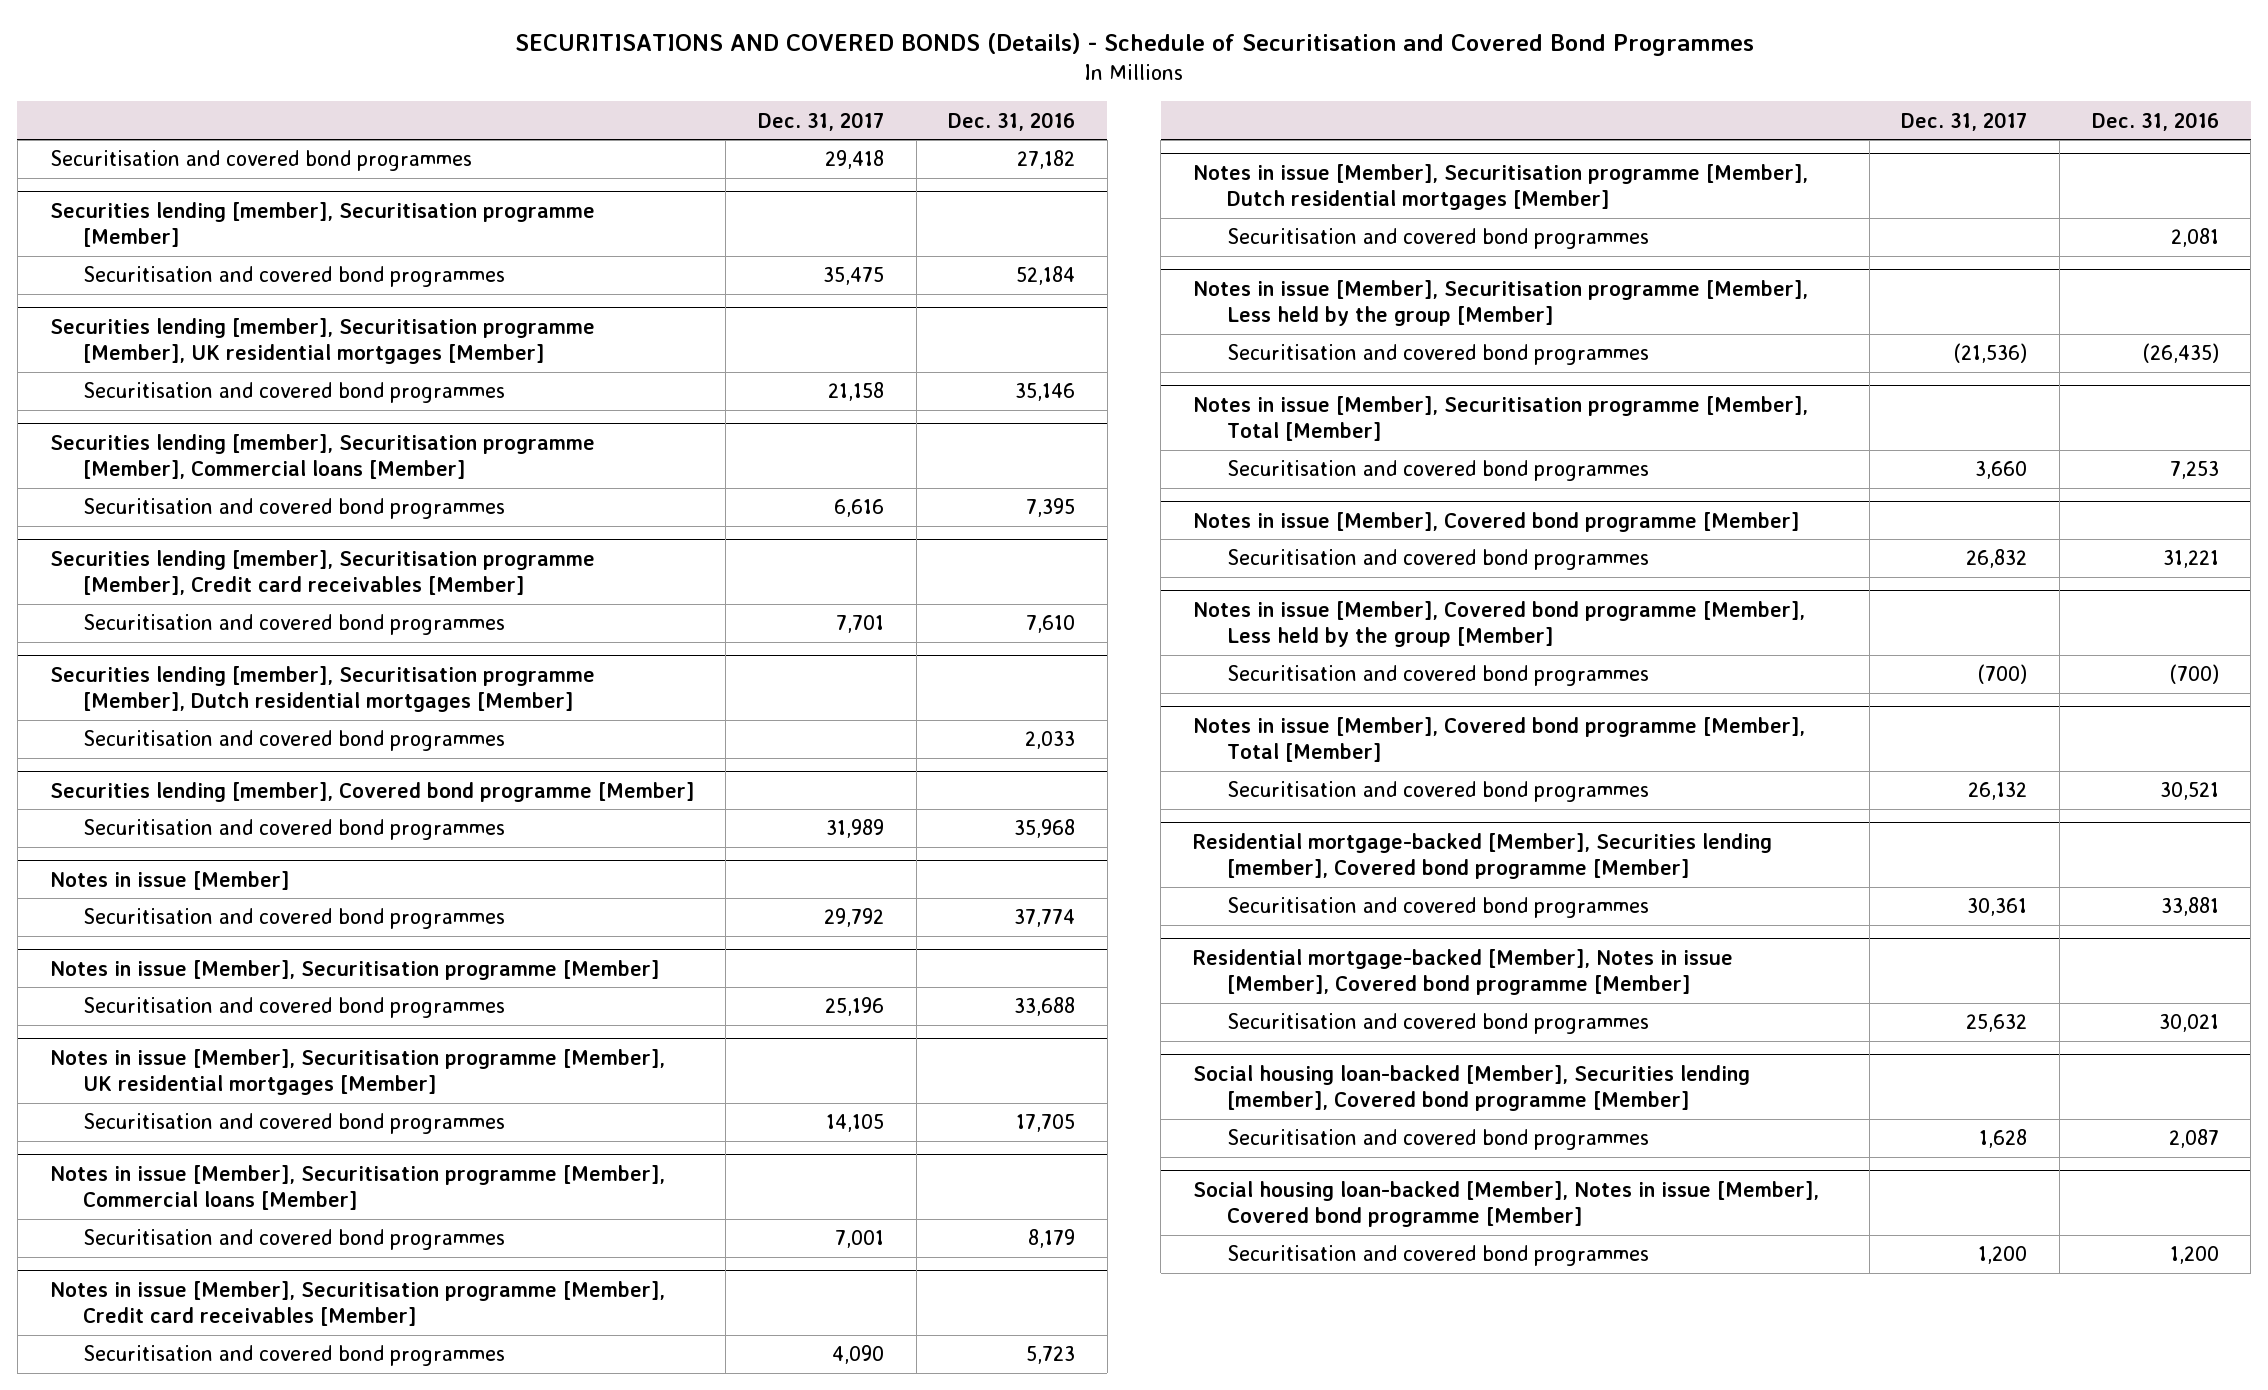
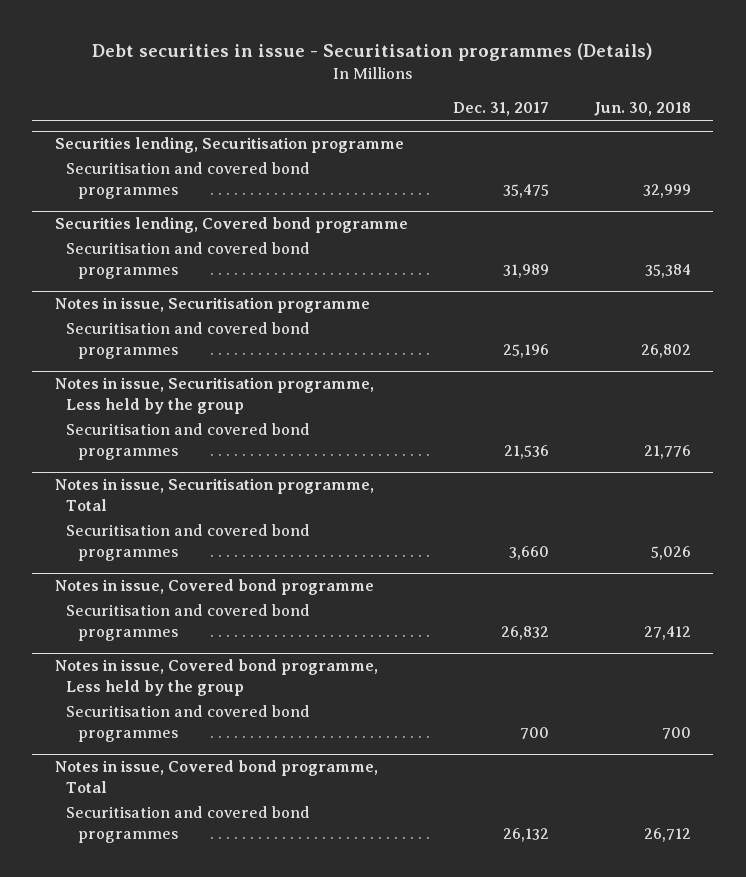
- SECURITISATIONS AND COVERED BONDS (Details) - Schedule of Securitisation and Covered Bond Programmes
+ Debt securities in issue - Securitisation programmes (Details)
- | Dec. 31, 2017 | Dec. 31, 2016
+ | Dec. 31, 2017 | Jun. 30, 2018
- Securitisation and covered bond programmes | 29,418 | 27,182
- Securities lending [member], Securitisation programme [Member]
+ Securities lending, Securitisation programme
- Securities lending [member], Securitisation programme [Member], UK residential mortgages [Member]
- Securitisation and covered bond programmes | 21,158 | 35,146
- Securities lending [member], Securitisation programme [Member], Commercial loans [Member]
- Securitisation and covered bond programmes | 6,616 | 7,395
- Securities lending [member], Securitisation programme [Member], Credit card receivables [Member]
- Securitisation and covered bond programmes | 7,701 | 7,610
- Securities lending [member], Securitisation programme [Member], Dutch residential mortgages [Member]
- Securitisation and covered bond programmes | | 2,033
- Securities lending [member], Covered bond programme [Member]
+ Securities lending, Covered bond programme
- Notes in issue [Member]
- Securitisation and covered bond programmes | 29,792 | 37,774
- Notes in issue [Member], Securitisation programme [Member]
+ Notes in issue, Securitisation programme
- Notes in issue [Member], Securitisation programme [Member], UK residential mortgages [Member]
- Securitisation and covered bond programmes | 14,105 | 17,705
- Notes in issue [Member], Securitisation programme [Member], Commercial loans [Member]
- Securitisation and covered bond programmes | 7,001 | 8,179
- Notes in issue [Member], Securitisation programme [Member], Credit card receivables [Member]
- Securitisation and covered bond programmes | 4,090 | 5,723
- Notes in issue [Member], Securitisation programme [Member], Dutch residential mortgages [Member]
- Securitisation and covered bond programmes | | 2,081
- Notes in issue [Member], Securitisation programme [Member], Less held by the group [Member]
- Securitisation and covered bond programmes | (21,536) | (26,435)
- Notes in issue [Member], Securitisation programme [Member], Total [Member]
+ Notes in issue, Securitisation programme, Less held by the group
+ Securitisation and covered bond programmes | 21,536 | 21,776
+ Notes in issue, Securitisation programme, Total
- Notes in issue [Member], Covered bond programme [Member]
+ Notes in issue, Covered bond programme
- Notes in issue [Member], Covered bond programme [Member], Less held by the group [Member]
- Securitisation and covered bond programmes | (700) | (700)
- Notes in issue [Member], Covered bond programme [Member], Total [Member]
+ Notes in issue, Covered bond programme, Less held by the group
+ Securitisation and covered bond programmes | 700 | 700
+ Notes in issue, Covered bond programme, Total
- Residential mortgage-backed [Member], Securities lending [member], Covered bond programme [Member]
- Securitisation and covered bond programmes | 30,361 | 33,881
- Residential mortgage-backed [Member], Notes in issue [Member], Covered bond programme [Member]
- Securitisation and covered bond programmes | 25,632 | 30,021
- Social housing loan-backed [Member], Securities lending [member], Covered bond programme [Member]
- Securitisation and covered bond programmes | 1,628 | 2,087
- Social housing loan-backed [Member], Notes in issue [Member], Covered bond programme [Member]
- Securitisation and covered bond programmes | 1,200 | 1,200

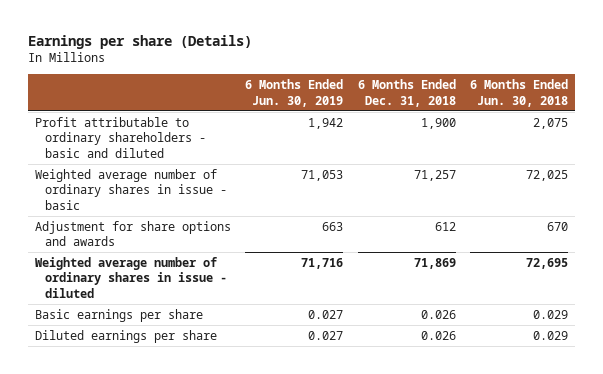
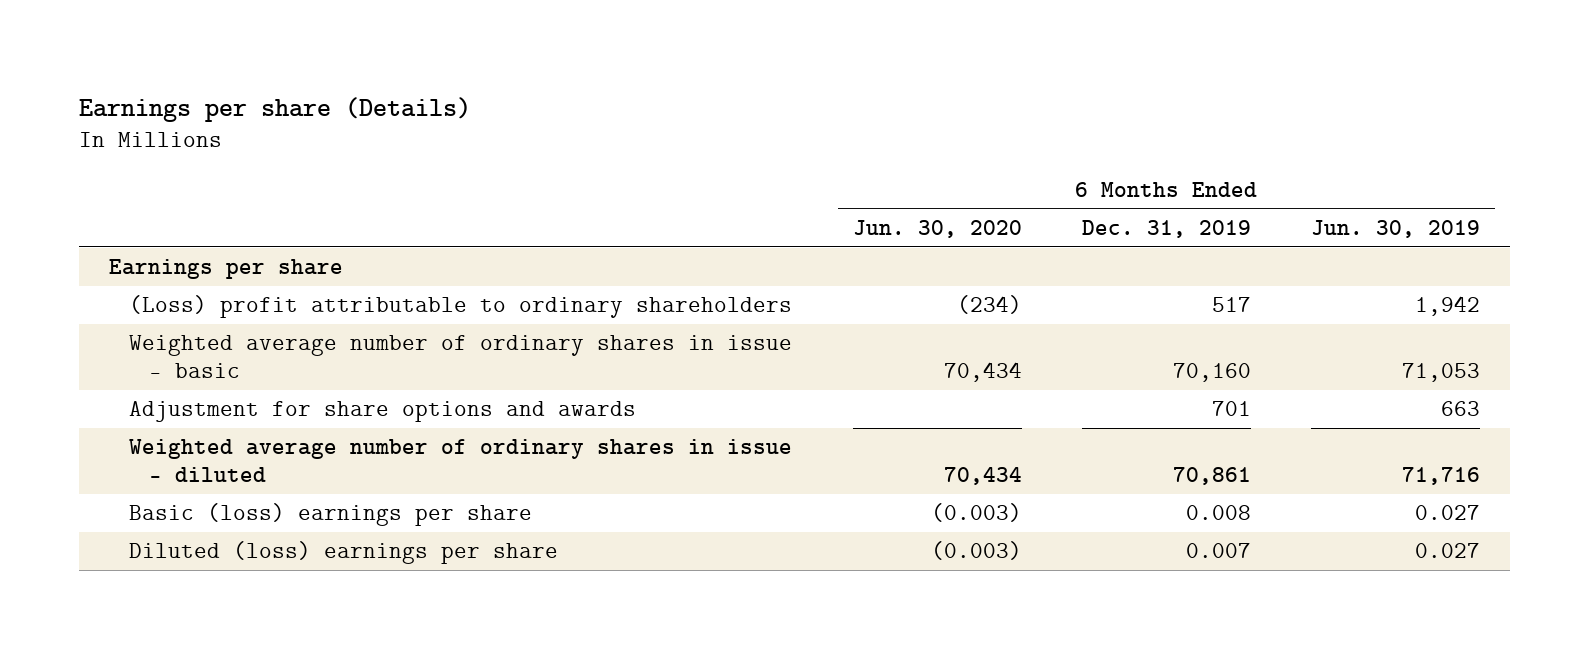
- | 6 Months Ended Jun. 30, 2019 | 6 Months Ended Dec. 31, 2018 | 6 Months Ended Jun. 30, 2018
+ | 6 Months Ended Jun. 30, 2020 | 6 Months Ended Dec. 31, 2019 | 6 Months Ended Jun. 30, 2019
- Profit attributable to ordinary shareholders - basic and diluted | 1,942 | 1,900 | 2,075
+ Earnings per share
+ (Loss) profit attributable to ordinary shareholders | (234) | 517 | 1,942
- Basic earnings per share | 0.027 | 0.026 | 0.029
- Diluted earnings per share | 0.027 | 0.026 | 0.029
+ Basic (loss) earnings per share | (0.003) | 0.008 | 0.027
+ Diluted (loss) earnings per share | (0.003) | 0.007 | 0.027

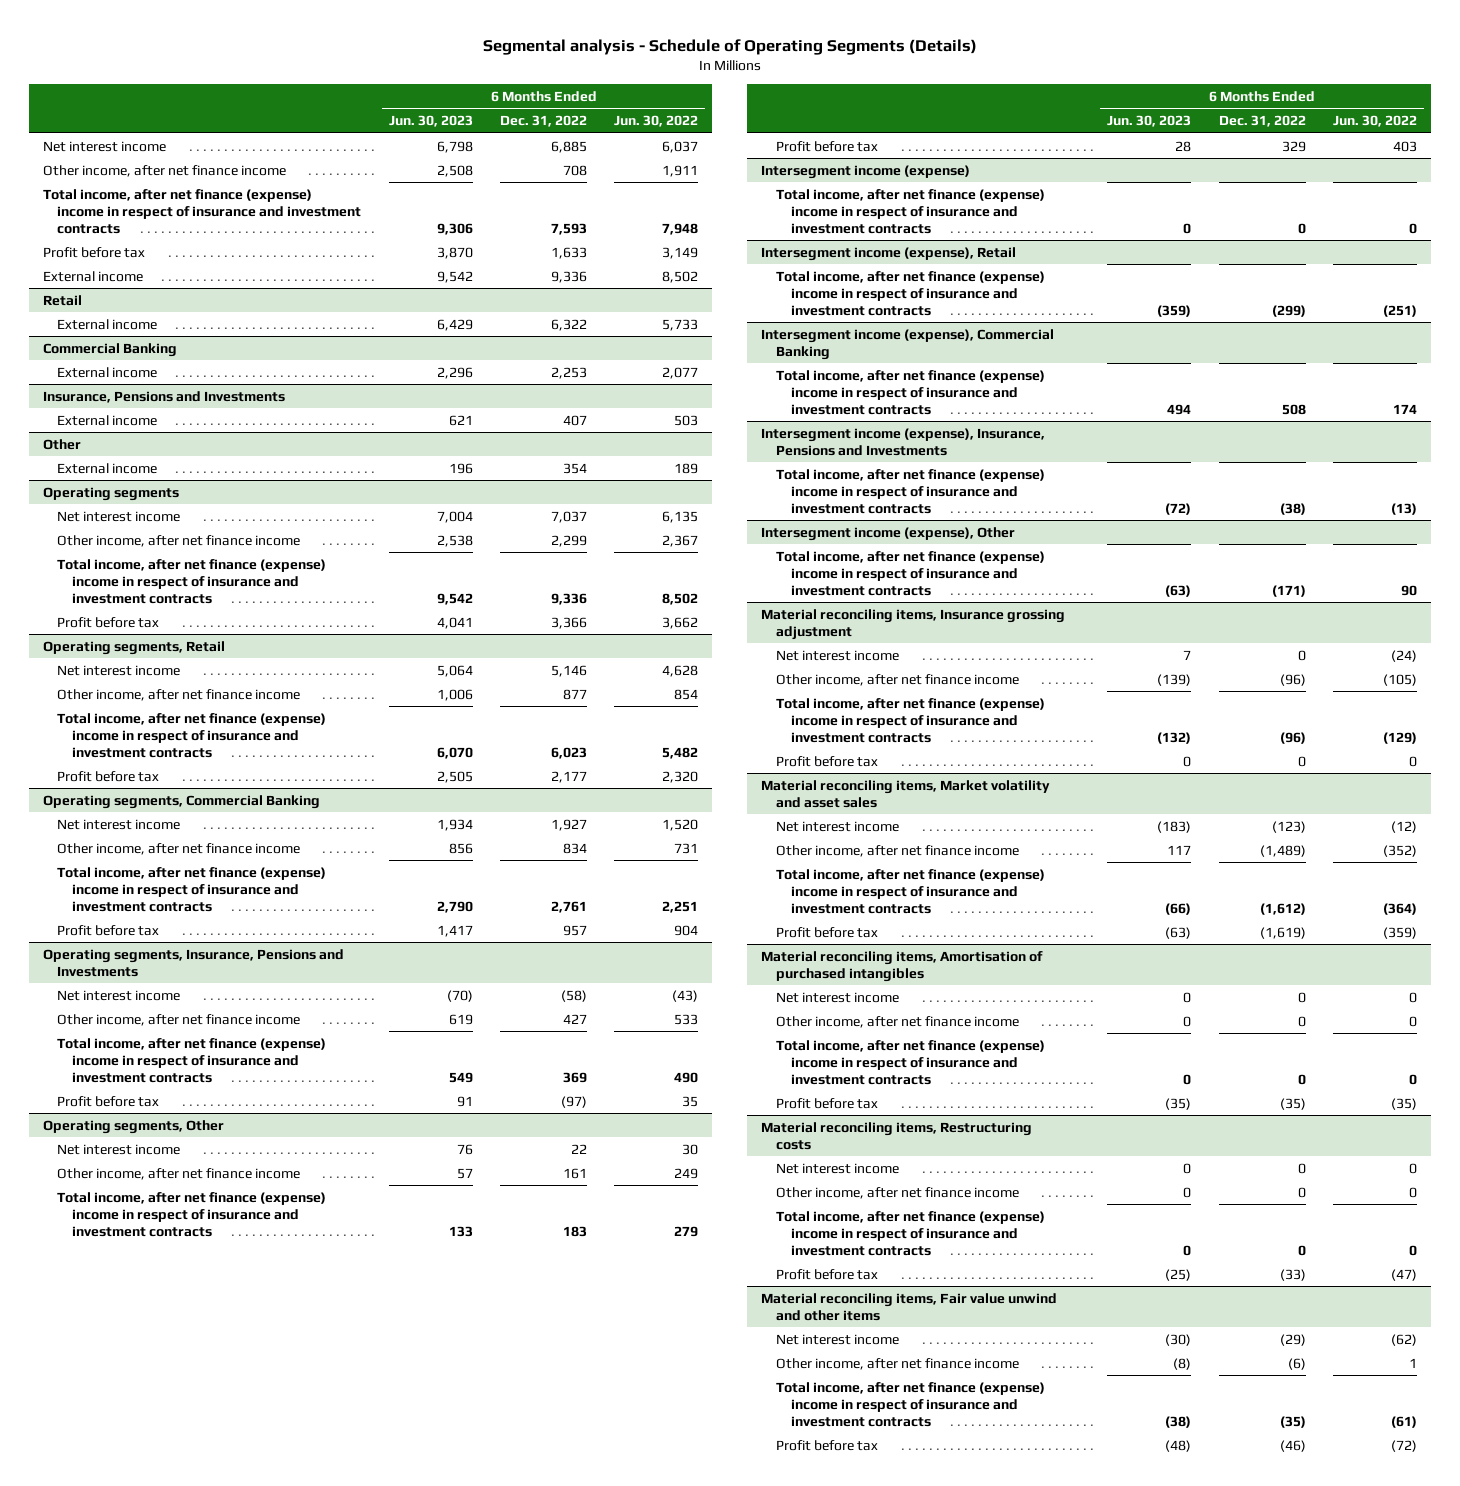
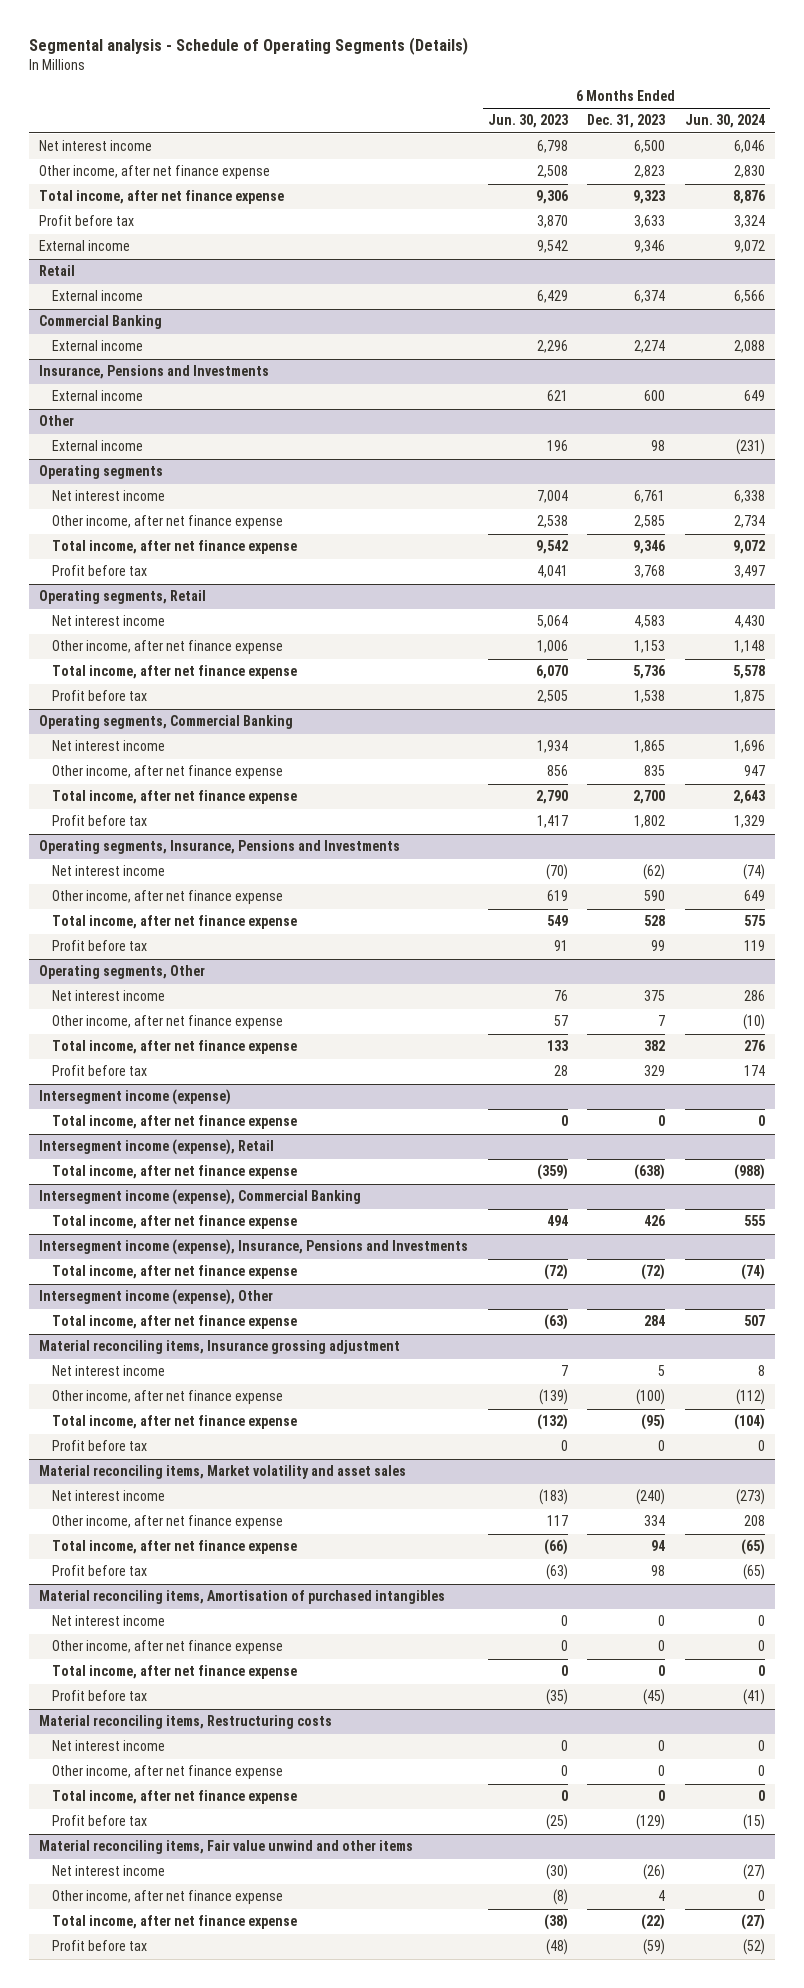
- | 6 Months Ended Jun. 30, 2023 | 6 Months Ended Dec. 31, 2022 | 6 Months Ended Jun. 30, 2022
+ | 6 Months Ended Jun. 30, 2023 | 6 Months Ended Dec. 31, 2023 | 6 Months Ended Jun. 30, 2024
- Other income, after net finance income | 2,508 | 708 | 1,911
- Total income, after net finance (expense) income in respect of insurance and investment contracts | 9,306 | 7,593 | 7,948
+ Other income, after net finance expense | 2,508 | 2,823 | 2,830
+ Total income, after net finance expense | 9,306 | 9,323 | 8,876
@ Operating segments
- Other income, after net finance income | 2,538 | 2,299 | 2,367
- Total income, after net finance (expense) income in respect of insurance and investment contracts | 9,542 | 9,336 | 8,502
+ Other income, after net finance expense | 2,538 | 2,585 | 2,734
+ Total income, after net finance expense | 9,542 | 9,346 | 9,072
@ Operating segments, Retail
- Other income, after net finance income | 1,006 | 877 | 854
- Total income, after net finance (expense) income in respect of insurance and investment contracts | 6,070 | 6,023 | 5,482
+ Other income, after net finance expense | 1,006 | 1,153 | 1,148
+ Total income, after net finance expense | 6,070 | 5,736 | 5,578
@ Operating segments, Commercial Banking
- Other income, after net finance income | 856 | 834 | 731
- Total income, after net finance (expense) income in respect of insurance and investment contracts | 2,790 | 2,761 | 2,251
+ Other income, after net finance expense | 856 | 835 | 947
+ Total income, after net finance expense | 2,790 | 2,700 | 2,643
@ Operating segments, Insurance, Pensions and Investments
- Other income, after net finance income | 619 | 427 | 533
- Total income, after net finance (expense) income in respect of insurance and investment contracts | 549 | 369 | 490
+ Other income, after net finance expense | 619 | 590 | 649
+ Total income, after net finance expense | 549 | 528 | 575
@ Operating segments, Other
- Other income, after net finance income | 57 | 161 | 249
- Total income, after net finance (expense) income in respect of insurance and investment contracts | 133 | 183 | 279
+ Other income, after net finance expense | 57 | 7 | (10)
+ Total income, after net finance expense | 133 | 382 | 276
@ Intersegment income (expense)
- Total income, after net finance (expense) income in respect of insurance and investment contracts | 0 | 0 | 0
+ Total income, after net finance expense | 0 | 0 | 0
@ Intersegment income (expense), Retail
- Total income, after net finance (expense) income in respect of insurance and investment contracts | (359) | (299) | (251)
+ Total income, after net finance expense | (359) | (638) | (988)
@ Intersegment income (expense), Commercial Banking
- Total income, after net finance (expense) income in respect of insurance and investment contracts | 494 | 508 | 174
+ Total income, after net finance expense | 494 | 426 | 555
@ Intersegment income (expense), Insurance, Pensions and Investments
- Total income, after net finance (expense) income in respect of insurance and investment contracts | (72) | (38) | (13)
+ Total income, after net finance expense | (72) | (72) | (74)
@ Intersegment income (expense), Other
- Total income, after net finance (expense) income in respect of insurance and investment contracts | (63) | (171) | 90
+ Total income, after net finance expense | (63) | 284 | 507
@ Material reconciling items, Insurance grossing adjustment
- Other income, after net finance income | (139) | (96) | (105)
- Total income, after net finance (expense) income in respect of insurance and investment contracts | (132) | (96) | (129)
+ Other income, after net finance expense | (139) | (100) | (112)
+ Total income, after net finance expense | (132) | (95) | (104)
@ Material reconciling items, Market volatility and asset sales
- Other income, after net finance income | 117 | (1,489) | (352)
- Total income, after net finance (expense) income in respect of insurance and investment contracts | (66) | (1,612) | (364)
+ Other income, after net finance expense | 117 | 334 | 208
+ Total income, after net finance expense | (66) | 94 | (65)
@ Material reconciling items, Amortisation of purchased intangibles
- Other income, after net finance income | 0 | 0 | 0
- Total income, after net finance (expense) income in respect of insurance and investment contracts | 0 | 0 | 0
+ Other income, after net finance expense | 0 | 0 | 0
+ Total income, after net finance expense | 0 | 0 | 0
@ Material reconciling items, Restructuring costs
- Other income, after net finance income | 0 | 0 | 0
- Total income, after net finance (expense) income in respect of insurance and investment contracts | 0 | 0 | 0
+ Other income, after net finance expense | 0 | 0 | 0
+ Total income, after net finance expense | 0 | 0 | 0
@ Material reconciling items, Fair value unwind and other items
- Other income, after net finance income | (8) | (6) | 1
- Total income, after net finance (expense) income in respect of insurance and investment contracts | (38) | (35) | (61)
+ Other income, after net finance expense | (8) | 4 | 0
+ Total income, after net finance expense | (38) | (22) | (27)

